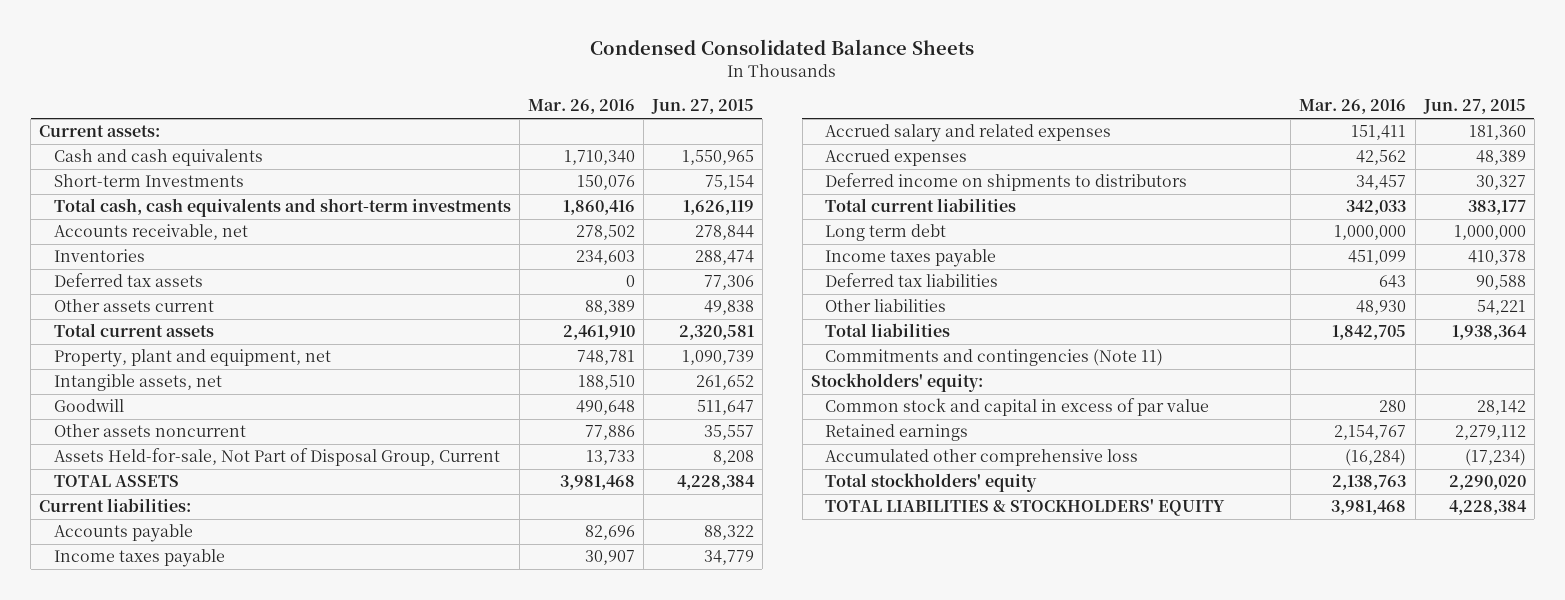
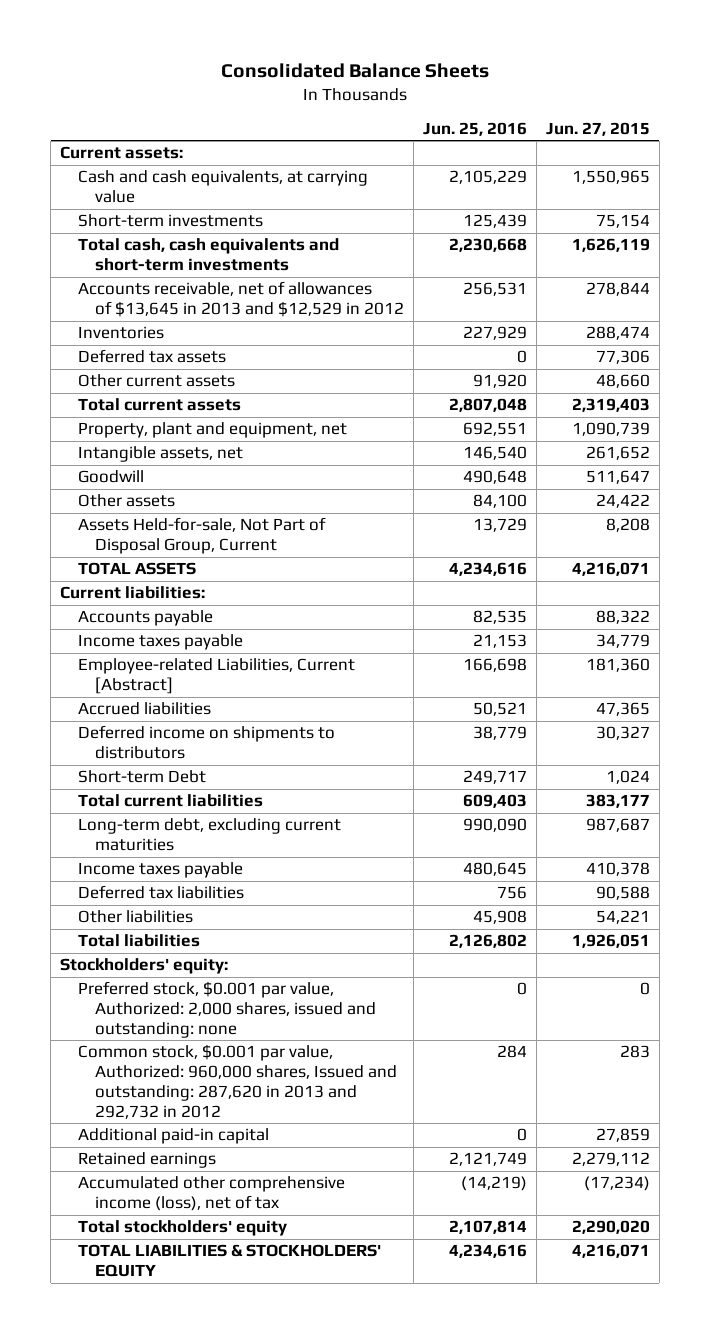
- Condensed Consolidated Balance Sheets
+ Consolidated Balance Sheets
- | Mar. 26, 2016 | Jun. 27, 2015
+ | Jun. 25, 2016 | Jun. 27, 2015
- Cash and cash equivalents | 1,710,340 | 1,550,965
- Short-term Investments | 150,076 | 75,154
+ Cash and cash equivalents, at carrying value | 2,105,229 | 1,550,965
+ Short-term investments | 125,439 | 75,154
- Accounts receivable, net | 278,502 | 278,844
+ Accounts receivable, net of allowances of $13,645 in 2013 and $12,529 in 2012 | 256,531 | 278,844
- Other assets current | 88,389 | 49,838
- Total current assets | 2,461,910 | 2,320,581
+ Other current assets | 91,920 | 48,660
+ Total current assets | 2,807,048 | 2,319,403
- Other assets noncurrent | 77,886 | 35,557
+ Other assets | 84,100 | 24,422
- TOTAL ASSETS | 3,981,468 | 4,228,384
+ TOTAL ASSETS | 4,234,616 | 4,216,071
- Accrued salary and related expenses | 151,411 | 181,360
- Accrued expenses | 42,562 | 48,389
+ Employee-related Liabilities, Current [Abstract] | 166,698 | 181,360
+ Accrued liabilities | 50,521 | 47,365
+ Short-term Debt | 249,717 | 1,024
- Long term debt | 1,000,000 | 1,000,000
+ Long-term debt, excluding current maturities | 990,090 | 987,687
- Total liabilities | 1,842,705 | 1,938,364
- Commitments and contingencies (Note 11)
+ Total liabilities | 2,126,802 | 1,926,051
- Common stock and capital in excess of par value | 280 | 28,142
+ Preferred stock, $0.001 par value, Authorized: 2,000 shares, issued and outstanding: none | 0 | 0
+ Common stock, $0.001 par value, Authorized: 960,000 shares, Issued and outstanding: 287,620 in 2013 and 292,732 in 2012 | 284 | 283
+ Additional paid-in capital | 0 | 27,859
- Accumulated other comprehensive loss | (16,284) | (17,234)
+ Accumulated other comprehensive income (loss), net of tax | (14,219) | (17,234)
- TOTAL LIABILITIES & STOCKHOLDERS' EQUITY | 3,981,468 | 4,228,384
+ TOTAL LIABILITIES & STOCKHOLDERS' EQUITY | 4,234,616 | 4,216,071

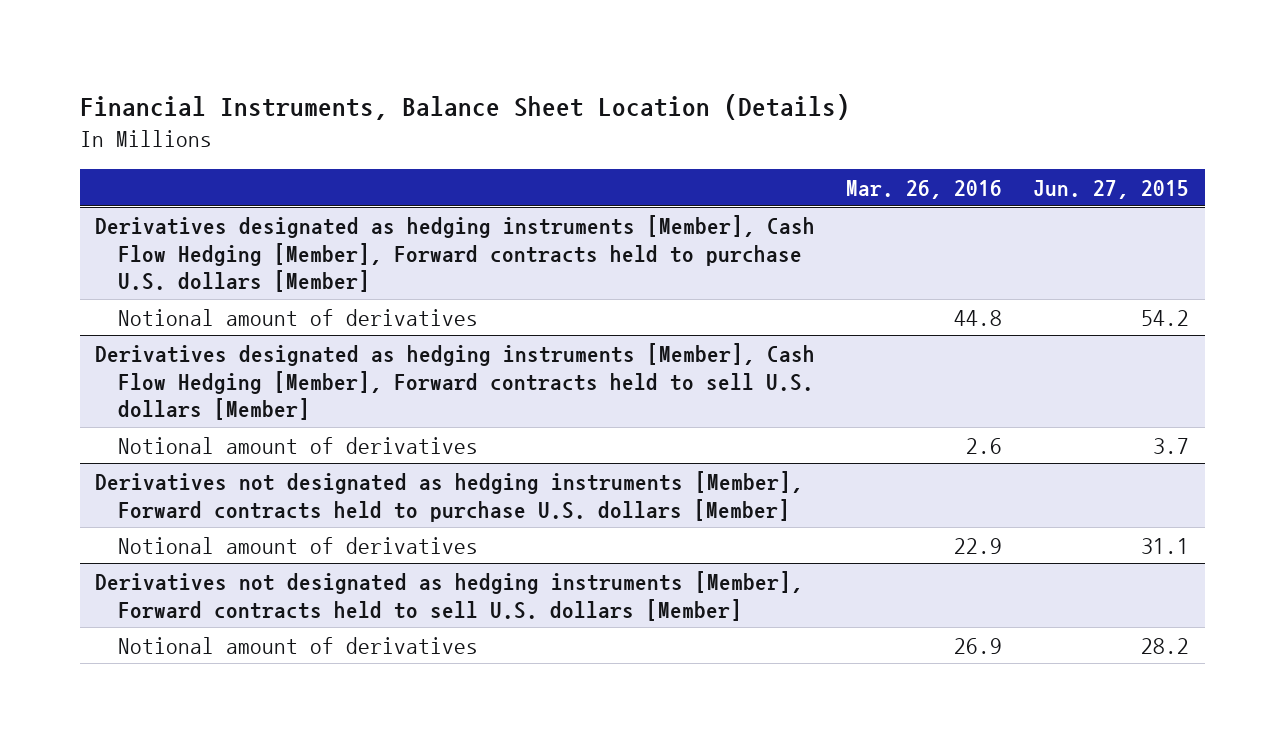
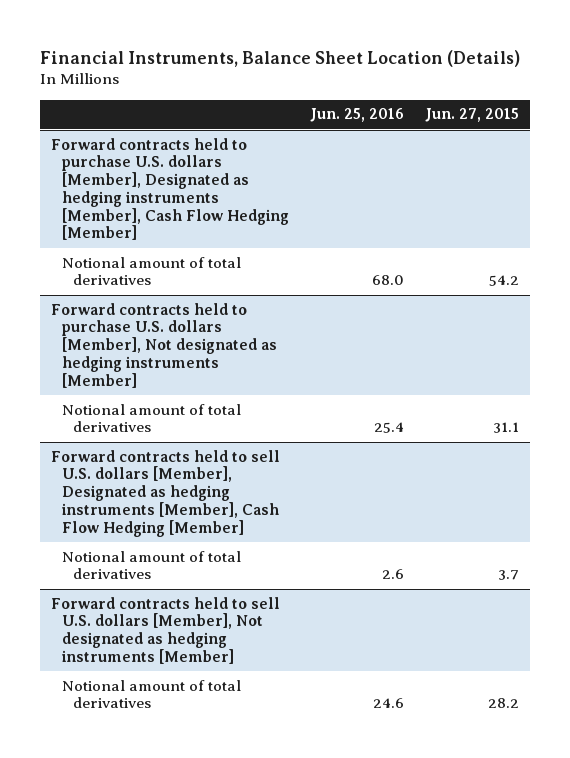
- | Mar. 26, 2016 | Jun. 27, 2015
+ | Jun. 25, 2016 | Jun. 27, 2015
- Derivatives designated as hedging instruments [Member], Cash Flow Hedging [Member], Forward contracts held to purchase U.S. dollars [Member]
- Notional amount of derivatives | 44.8 | 54.2
- Derivatives designated as hedging instruments [Member], Cash Flow Hedging [Member], Forward contracts held to sell U.S. dollars [Member]
- Notional amount of derivatives | 2.6 | 3.7
- Derivatives not designated as hedging instruments [Member], Forward contracts held to purchase U.S. dollars [Member]
- Notional amount of derivatives | 22.9 | 31.1
- Derivatives not designated as hedging instruments [Member], Forward contracts held to sell U.S. dollars [Member]
- Notional amount of derivatives | 26.9 | 28.2
+ Forward contracts held to purchase U.S. dollars [Member], Designated as hedging instruments [Member], Cash Flow Hedging [Member]
+ Notional amount of total derivatives | 68.0 | 54.2
+ Forward contracts held to purchase U.S. dollars [Member], Not designated as hedging instruments [Member]
+ Notional amount of total derivatives | 25.4 | 31.1
+ Forward contracts held to sell U.S. dollars [Member], Designated as hedging instruments [Member], Cash Flow Hedging [Member]
+ Notional amount of total derivatives | 2.6 | 3.7
+ Forward contracts held to sell U.S. dollars [Member], Not designated as hedging instruments [Member]
+ Notional amount of total derivatives | 24.6 | 28.2

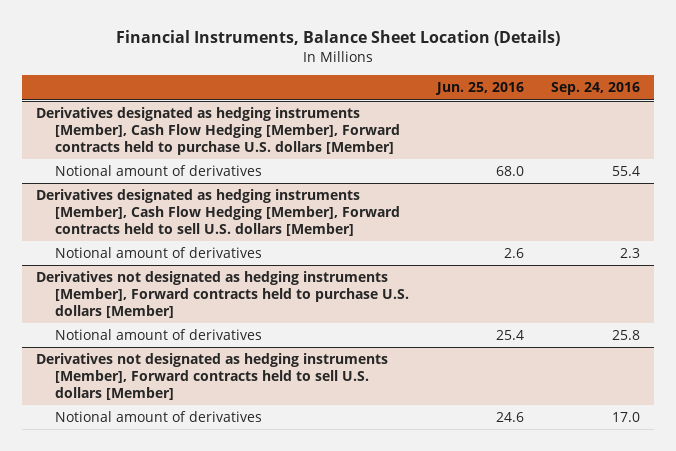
- | Jun. 25, 2016 | Jun. 27, 2015
+ | Jun. 25, 2016 | Sep. 24, 2016
- Forward contracts held to purchase U.S. dollars [Member], Designated as hedging instruments [Member], Cash Flow Hedging [Member]
- Notional amount of total derivatives | 68.0 | 54.2
- Forward contracts held to purchase U.S. dollars [Member], Not designated as hedging instruments [Member]
- Notional amount of total derivatives | 25.4 | 31.1
- Forward contracts held to sell U.S. dollars [Member], Designated as hedging instruments [Member], Cash Flow Hedging [Member]
- Notional amount of total derivatives | 2.6 | 3.7
- Forward contracts held to sell U.S. dollars [Member], Not designated as hedging instruments [Member]
- Notional amount of total derivatives | 24.6 | 28.2
+ Derivatives designated as hedging instruments [Member], Cash Flow Hedging [Member], Forward contracts held to purchase U.S. dollars [Member]
+ Notional amount of derivatives | 68.0 | 55.4
+ Derivatives designated as hedging instruments [Member], Cash Flow Hedging [Member], Forward contracts held to sell U.S. dollars [Member]
+ Notional amount of derivatives | 2.6 | 2.3
+ Derivatives not designated as hedging instruments [Member], Forward contracts held to purchase U.S. dollars [Member]
+ Notional amount of derivatives | 25.4 | 25.8
+ Derivatives not designated as hedging instruments [Member], Forward contracts held to sell U.S. dollars [Member]
+ Notional amount of derivatives | 24.6 | 17.0

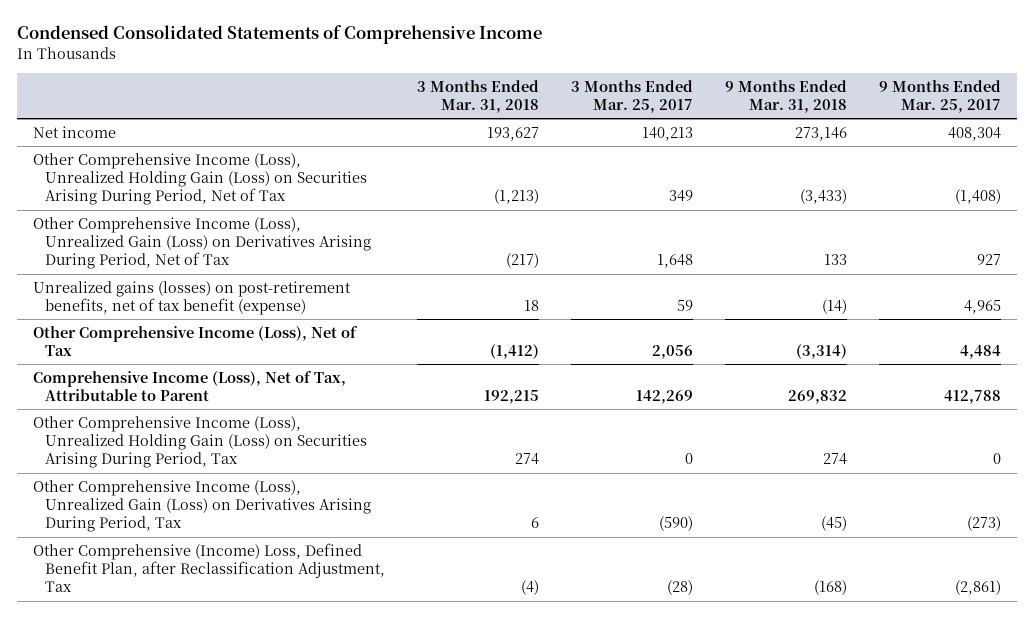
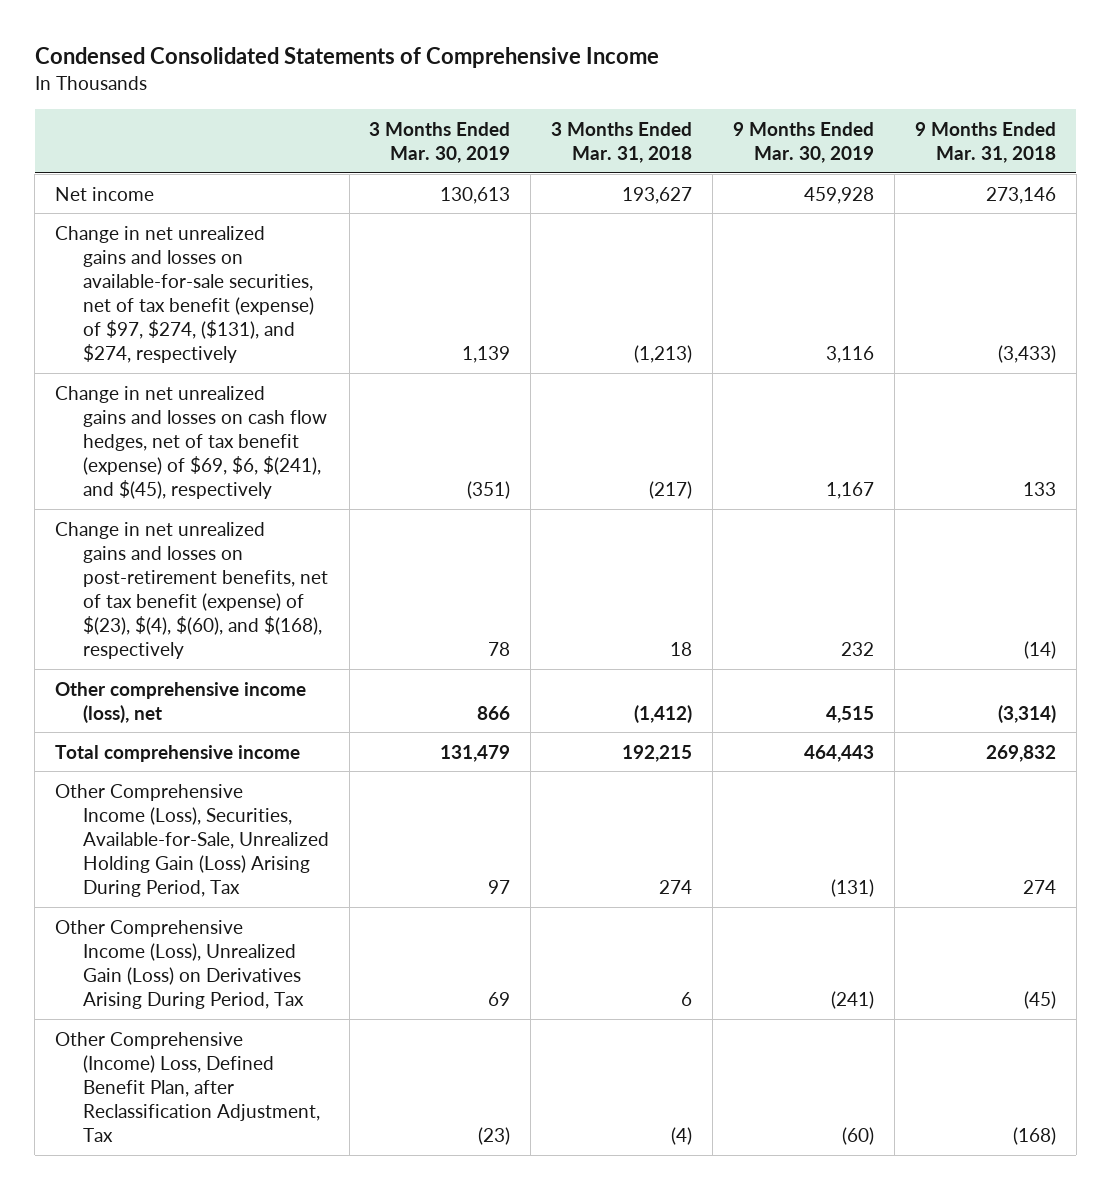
- | 3 Months Ended Mar. 31, 2018 | 3 Months Ended Mar. 25, 2017 | 9 Months Ended Mar. 31, 2018 | 9 Months Ended Mar. 25, 2017
+ | 3 Months Ended Mar. 30, 2019 | 3 Months Ended Mar. 31, 2018 | 9 Months Ended Mar. 30, 2019 | 9 Months Ended Mar. 31, 2018
- Other Comprehensive Income (Loss), Unrealized Holding Gain (Loss) on Securities Arising During Period, Net of Tax | (1,213) | 349 | (3,433) | (1,408)
- Other Comprehensive Income (Loss), Unrealized Gain (Loss) on Derivatives Arising During Period, Net of Tax | (217) | 1,648 | 133 | 927
- Unrealized gains (losses) on post-retirement benefits, net of tax benefit (expense) | 18 | 59 | (14) | 4,965
- Other Comprehensive Income (Loss), Net of Tax | (1,412) | 2,056 | (3,314) | 4,484
- Comprehensive Income (Loss), Net of Tax, Attributable to Parent | 192,215 | 142,269 | 269,832 | 412,788
- Other Comprehensive Income (Loss), Unrealized Holding Gain (Loss) on Securities Arising During Period, Tax | 274 | 0 | 274 | 0
+ Change in net unrealized gains and losses on available-for-sale securities, net of tax benefit (expense) of $97, $274, ($131), and $274, respectively | 1,139 | (1,213) | 3,116 | (3,433)
+ Change in net unrealized gains and losses on cash flow hedges, net of tax benefit (expense) of $69, $6, $(241), and $(45), respectively | (351) | (217) | 1,167 | 133
+ Change in net unrealized gains and losses on post-retirement benefits, net of tax benefit (expense) of $(23), $(4), $(60), and $(168), respectively | 78 | 18 | 232 | (14)
+ Other comprehensive income (loss), net | 866 | (1,412) | 4,515 | (3,314)
+ Total comprehensive income | 131,479 | 192,215 | 464,443 | 269,832
+ Other Comprehensive Income (Loss), Securities, Available-for-Sale, Unrealized Holding Gain (Loss) Arising During Period, Tax | 97 | 274 | (131) | 274

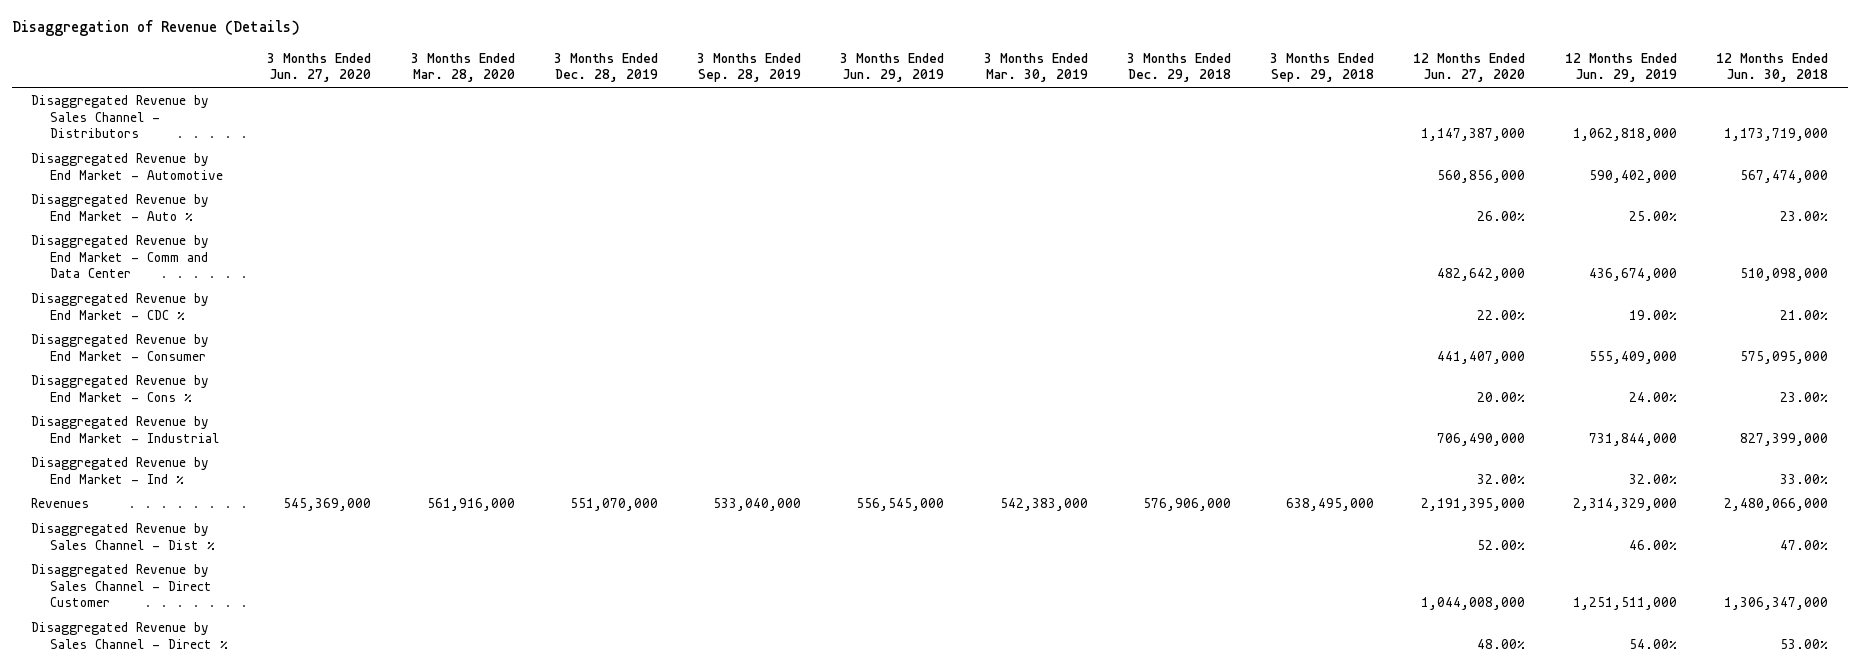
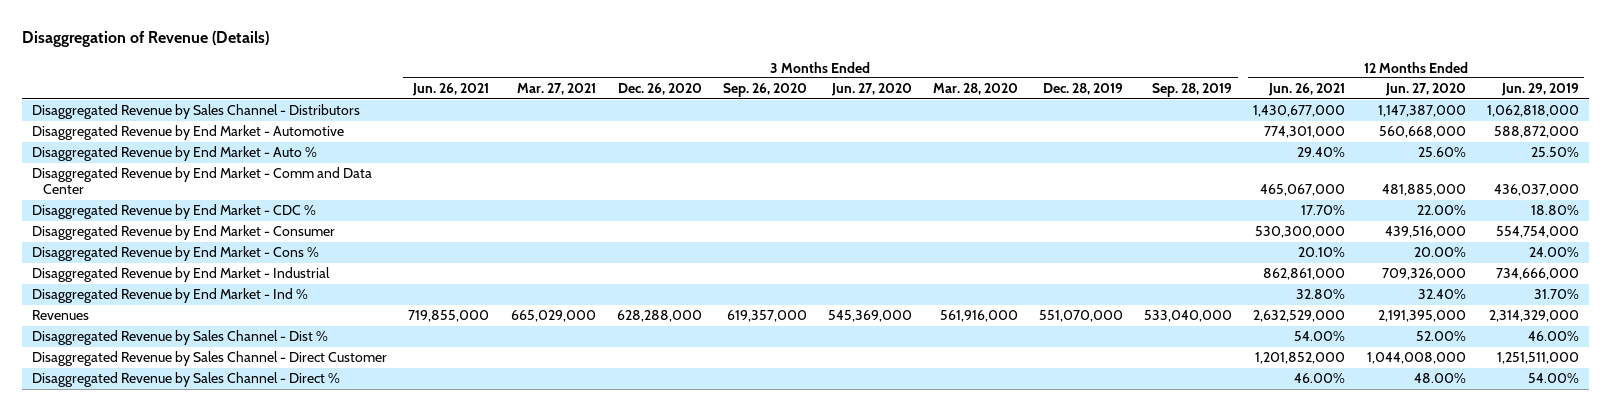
- | 3 Months Ended Jun. 27, 2020 | 3 Months Ended Mar. 28, 2020 | 3 Months Ended Dec. 28, 2019 | 3 Months Ended Sep. 28, 2019 | 3 Months Ended Jun. 29, 2019 | 3 Months Ended Mar. 30, 2019 | 3 Months Ended Dec. 29, 2018 | 3 Months Ended Sep. 29, 2018 | 12 Months Ended Jun. 27, 2020 | 12 Months Ended Jun. 29, 2019 | 12 Months Ended Jun. 30, 2018
+ | 3 Months Ended Jun. 26, 2021 | 3 Months Ended Mar. 27, 2021 | 3 Months Ended Dec. 26, 2020 | 3 Months Ended Sep. 26, 2020 | 3 Months Ended Jun. 27, 2020 | 3 Months Ended Mar. 28, 2020 | 3 Months Ended Dec. 28, 2019 | 3 Months Ended Sep. 28, 2019 | 12 Months Ended Jun. 26, 2021 | 12 Months Ended Jun. 27, 2020 | 12 Months Ended Jun. 29, 2019
- Disaggregated Revenue by End Market - Automotive | | | | | | | | | 560,856,000 | 590,402,000 | 567,474,000
- Disaggregated Revenue by End Market - Auto % | | | | | | | | | 26.00% | 25.00% | 23.00%
- Disaggregated Revenue by End Market - Comm and Data Center | | | | | | | | | 482,642,000 | 436,674,000 | 510,098,000
- Disaggregated Revenue by End Market - CDC % | | | | | | | | | 22.00% | 19.00% | 21.00%
- Disaggregated Revenue by End Market - Consumer | | | | | | | | | 441,407,000 | 555,409,000 | 575,095,000
+ Disaggregated Revenue by End Market - Automotive | | | | | | | | | 774,301,000 | 560,668,000 | 588,872,000
+ Disaggregated Revenue by End Market - Auto % | | | | | | | | | 29.40% | 25.60% | 25.50%
+ Disaggregated Revenue by End Market - Comm and Data Center | | | | | | | | | 465,067,000 | 481,885,000 | 436,037,000
+ Disaggregated Revenue by End Market - CDC % | | | | | | | | | 17.70% | 22.00% | 18.80%
+ Disaggregated Revenue by End Market - Consumer | | | | | | | | | 530,300,000 | 439,516,000 | 554,754,000
- Disaggregated Revenue by End Market - Industrial | | | | | | | | | 706,490,000 | 731,844,000 | 827,399,000
- Disaggregated Revenue by End Market - Ind % | | | | | | | | | 32.00% | 32.00% | 33.00%
+ Disaggregated Revenue by End Market - Industrial | | | | | | | | | 862,861,000 | 709,326,000 | 734,666,000
+ Disaggregated Revenue by End Market - Ind % | | | | | | | | | 32.80% | 32.40% | 31.70%

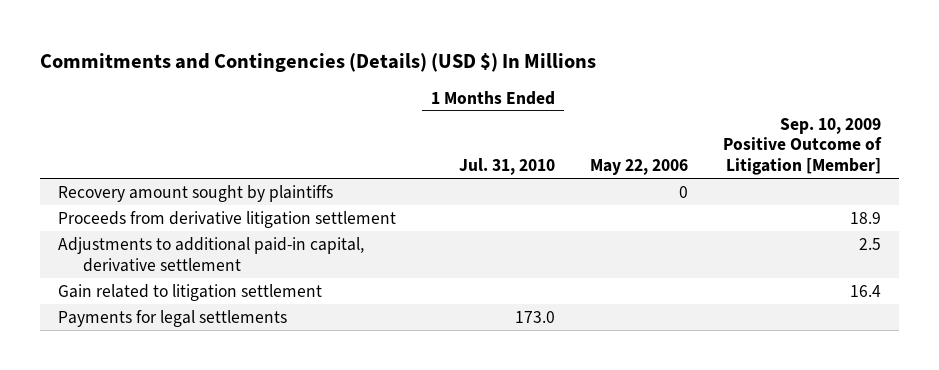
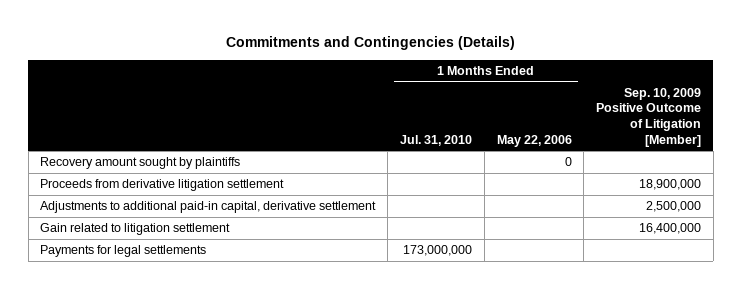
- Commitments and Contingencies (Details) (USD $) In Millions
+ Commitments and Contingencies (Details)
- | 1 Months Ended Jul. 31, 2010 | May 22, 2006 | Sep. 10, 2009 Positive Outcome of Litigation [Member]
+ | 1 Months Ended Jul. 31, 2010 | 1 Months Ended May 22, 2006 | Sep. 10, 2009 Positive Outcome of Litigation [Member]
- Proceeds from derivative litigation settlement | | | 18.9
- Adjustments to additional paid-in capital, derivative settlement | | | 2.5
- Gain related to litigation settlement | | | 16.4
- Payments for legal settlements | 173.0 | |
+ Proceeds from derivative litigation settlement | | | 18,900,000
+ Adjustments to additional paid-in capital, derivative settlement | | | 2,500,000
+ Gain related to litigation settlement | | | 16,400,000
+ Payments for legal settlements | 173,000,000 | |

